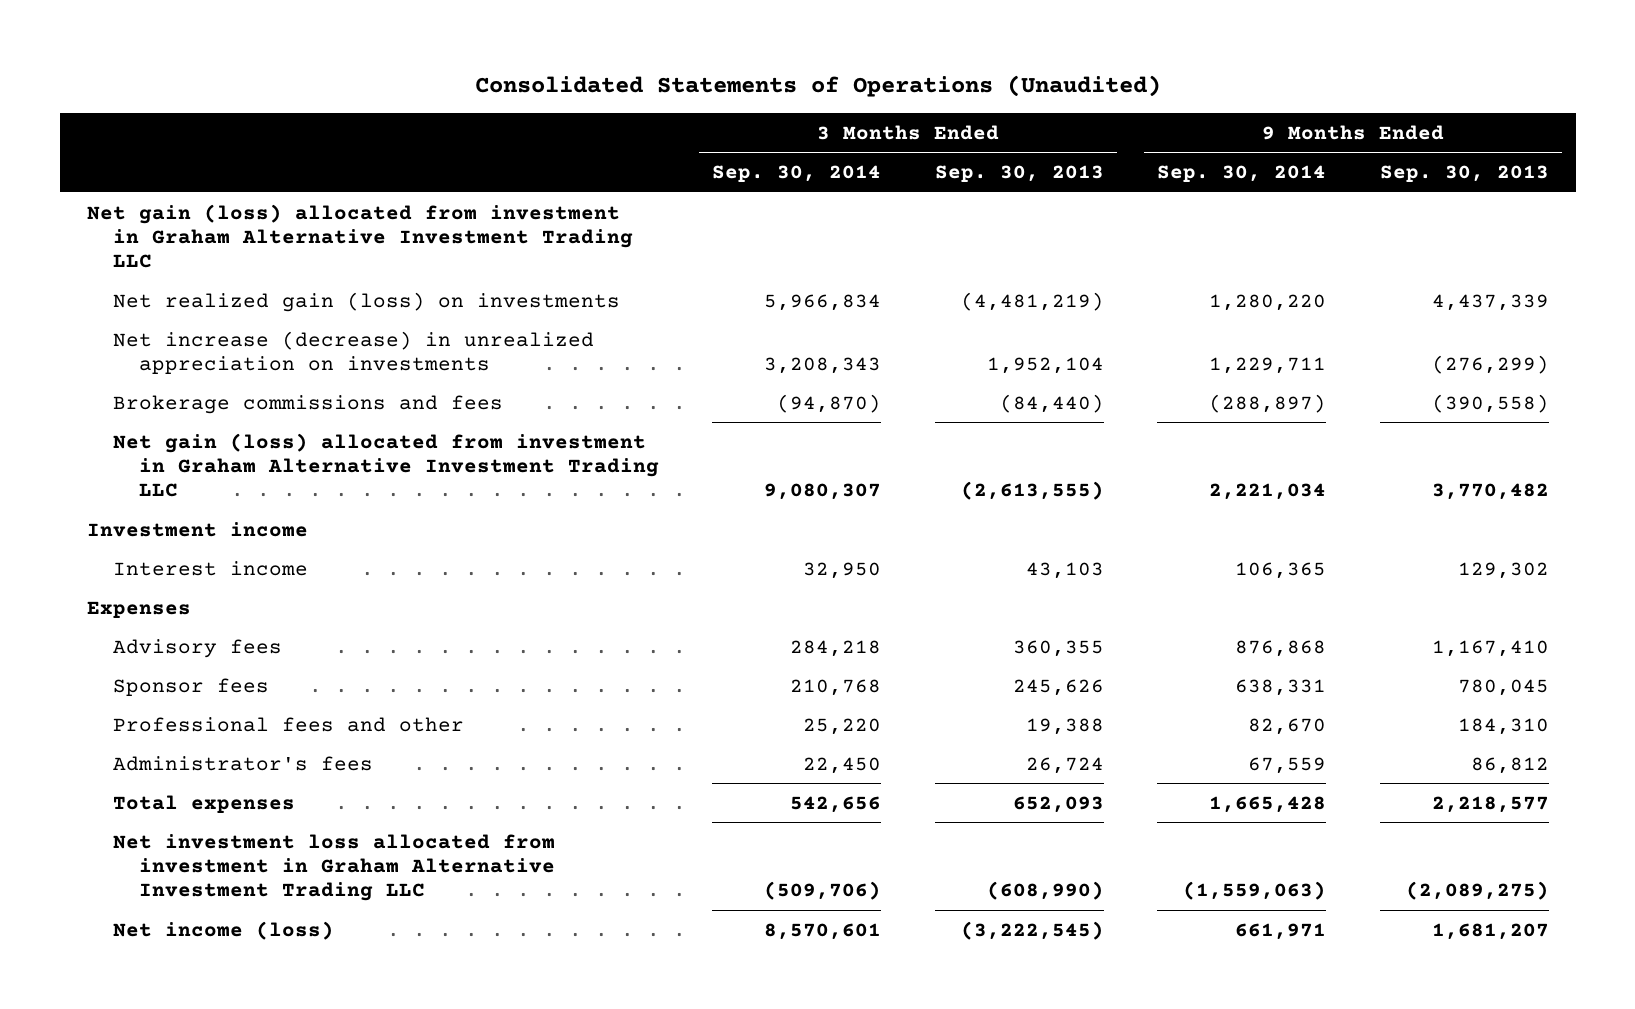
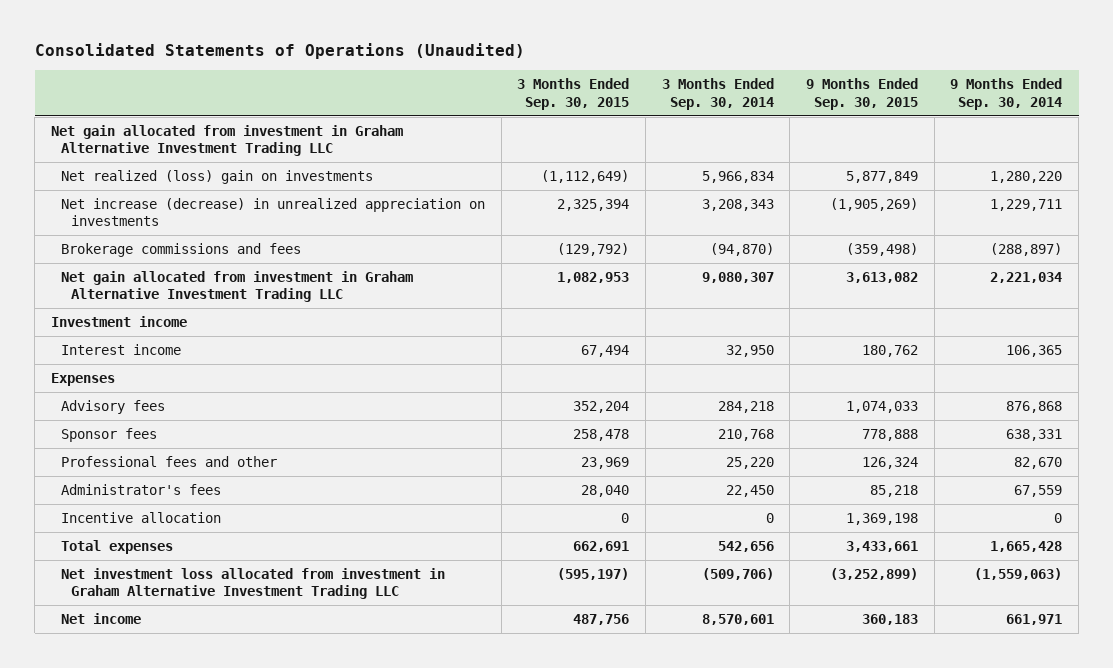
- | 3 Months Ended Sep. 30, 2014 | 3 Months Ended Sep. 30, 2013 | 9 Months Ended Sep. 30, 2014 | 9 Months Ended Sep. 30, 2013
+ | 3 Months Ended Sep. 30, 2015 | 3 Months Ended Sep. 30, 2014 | 9 Months Ended Sep. 30, 2015 | 9 Months Ended Sep. 30, 2014
- Net gain (loss) allocated from investment in Graham Alternative Investment Trading LLC
- Net realized gain (loss) on investments | 5,966,834 | (4,481,219) | 1,280,220 | 4,437,339
+ Net gain allocated from investment in Graham Alternative Investment Trading LLC
+ Net realized (loss) gain on investments | (1,112,649) | 5,966,834 | 5,877,849 | 1,280,220
- Net gain (loss) allocated from investment in Graham Alternative Investment Trading LLC | 9,080,307 | (2,613,555) | 2,221,034 | 3,770,482
+ Net gain allocated from investment in Graham Alternative Investment Trading LLC | 1,082,953 | 9,080,307 | 3,613,082 | 2,221,034
+ Incentive allocation | 0 | 0 | 1,369,198 | 0
- Net income (loss) | 8,570,601 | (3,222,545) | 661,971 | 1,681,207
+ Net income | 487,756 | 8,570,601 | 360,183 | 661,971

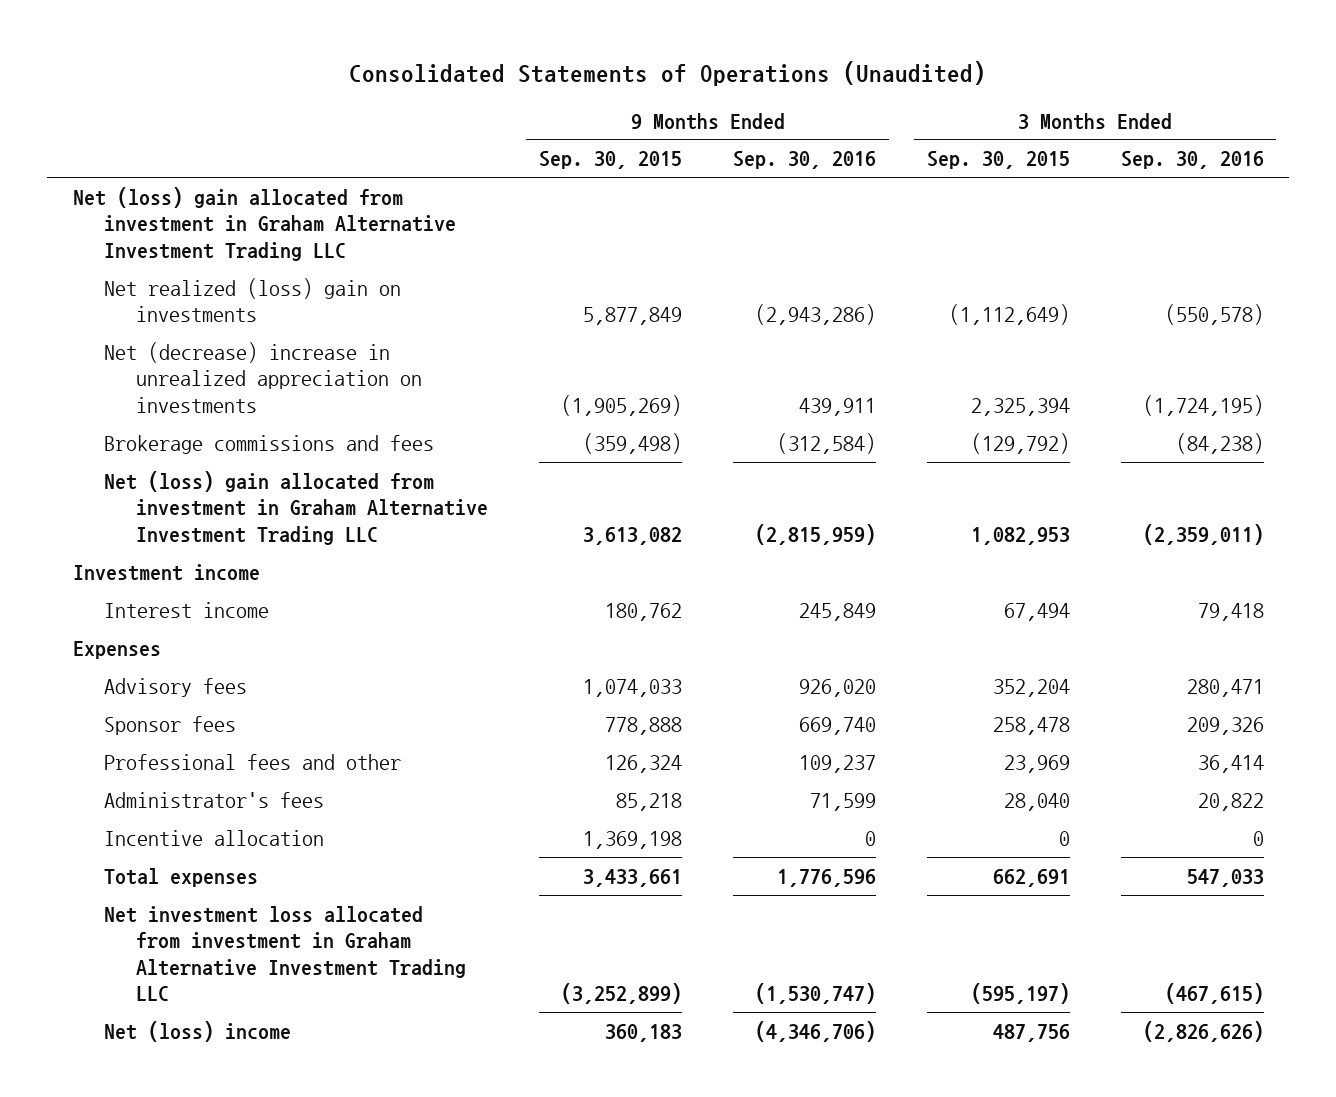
- | 3 Months Ended Sep. 30, 2015 | 3 Months Ended Sep. 30, 2014 | 9 Months Ended Sep. 30, 2015 | 9 Months Ended Sep. 30, 2014
+ | 9 Months Ended Sep. 30, 2015 | 9 Months Ended Sep. 30, 2016 | 3 Months Ended Sep. 30, 2015 | 3 Months Ended Sep. 30, 2016
- Net gain allocated from investment in Graham Alternative Investment Trading LLC
+ Net (loss) gain allocated from investment in Graham Alternative Investment Trading LLC
- Net increase (decrease) in unrealized appreciation on investments | 2,325,394 | 3,208,343 | (1,905,269) | 1,229,711
+ Net (decrease) increase in unrealized appreciation on investments | (1,905,269) | 439,911 | 2,325,394 | (1,724,195)
- Net gain allocated from investment in Graham Alternative Investment Trading LLC | 1,082,953 | 9,080,307 | 3,613,082 | 2,221,034
+ Net (loss) gain allocated from investment in Graham Alternative Investment Trading LLC | 3,613,082 | (2,815,959) | 1,082,953 | (2,359,011)
- Net income | 487,756 | 8,570,601 | 360,183 | 661,971
+ Net (loss) income | 360,183 | (4,346,706) | 487,756 | (2,826,626)

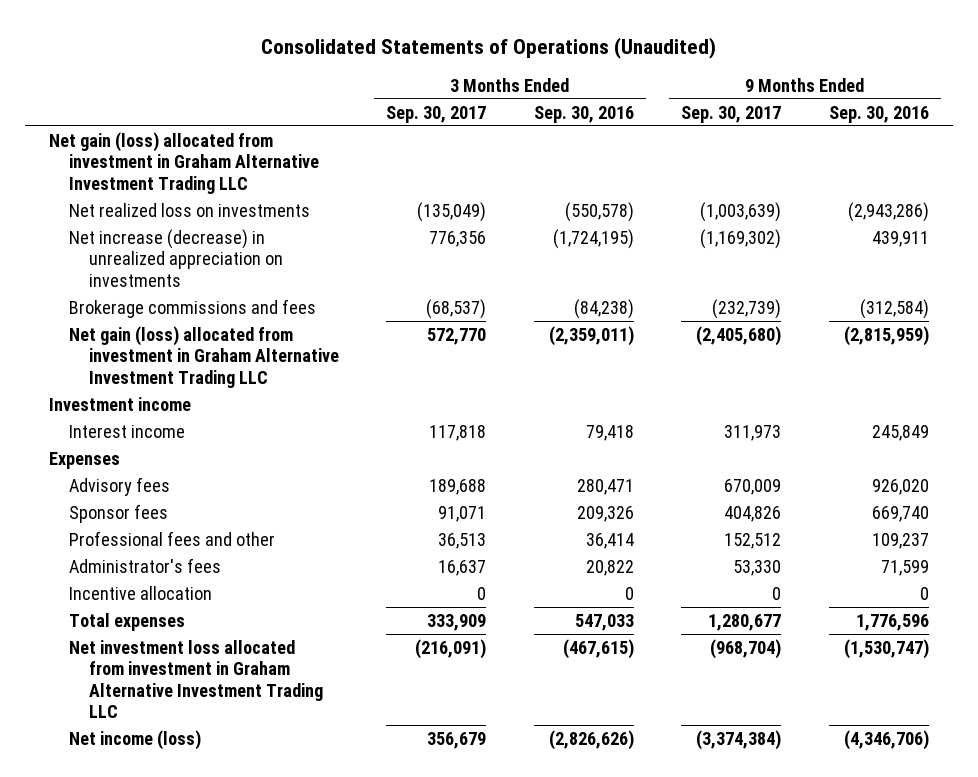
- | 9 Months Ended Sep. 30, 2015 | 9 Months Ended Sep. 30, 2016 | 3 Months Ended Sep. 30, 2015 | 3 Months Ended Sep. 30, 2016
+ | 3 Months Ended Sep. 30, 2017 | 3 Months Ended Sep. 30, 2016 | 9 Months Ended Sep. 30, 2017 | 9 Months Ended Sep. 30, 2016
- Net (loss) gain allocated from investment in Graham Alternative Investment Trading LLC
- Net realized (loss) gain on investments | 5,877,849 | (2,943,286) | (1,112,649) | (550,578)
- Net (decrease) increase in unrealized appreciation on investments | (1,905,269) | 439,911 | 2,325,394 | (1,724,195)
+ Net gain (loss) allocated from investment in Graham Alternative Investment Trading LLC
+ Net realized loss on investments | (135,049) | (550,578) | (1,003,639) | (2,943,286)
+ Net increase (decrease) in unrealized appreciation on investments | 776,356 | (1,724,195) | (1,169,302) | 439,911
- Net (loss) gain allocated from investment in Graham Alternative Investment Trading LLC | 3,613,082 | (2,815,959) | 1,082,953 | (2,359,011)
+ Net gain (loss) allocated from investment in Graham Alternative Investment Trading LLC | 572,770 | (2,359,011) | (2,405,680) | (2,815,959)
- Net (loss) income | 360,183 | (4,346,706) | 487,756 | (2,826,626)
+ Net income (loss) | 356,679 | (2,826,626) | (3,374,384) | (4,346,706)

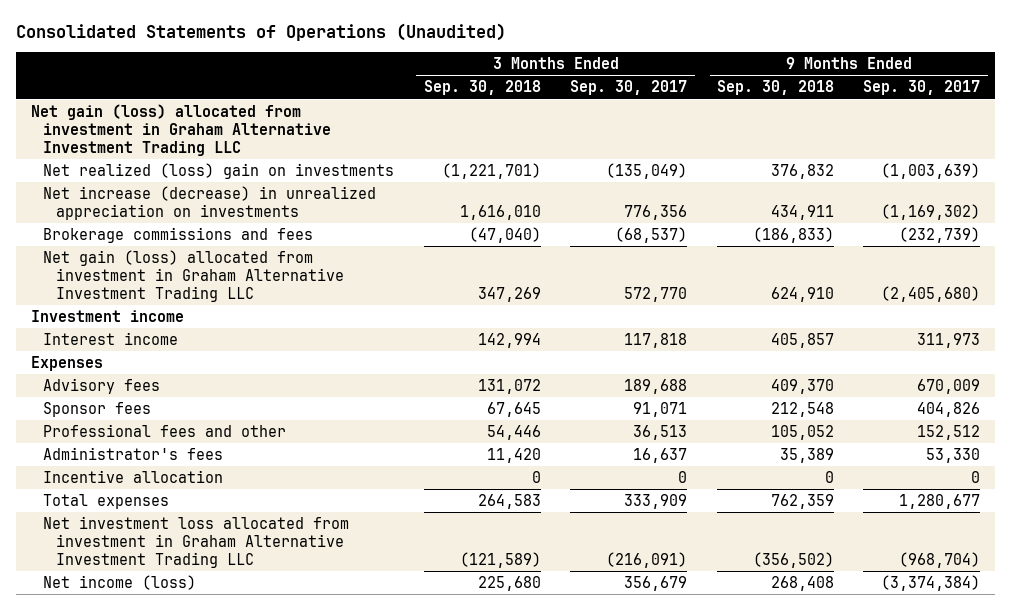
- | 3 Months Ended Sep. 30, 2017 | 3 Months Ended Sep. 30, 2016 | 9 Months Ended Sep. 30, 2017 | 9 Months Ended Sep. 30, 2016
+ | 3 Months Ended Sep. 30, 2018 | 3 Months Ended Sep. 30, 2017 | 9 Months Ended Sep. 30, 2018 | 9 Months Ended Sep. 30, 2017
- Net realized loss on investments | (135,049) | (550,578) | (1,003,639) | (2,943,286)
+ Net realized (loss) gain on investments | (1,221,701) | (135,049) | 376,832 | (1,003,639)

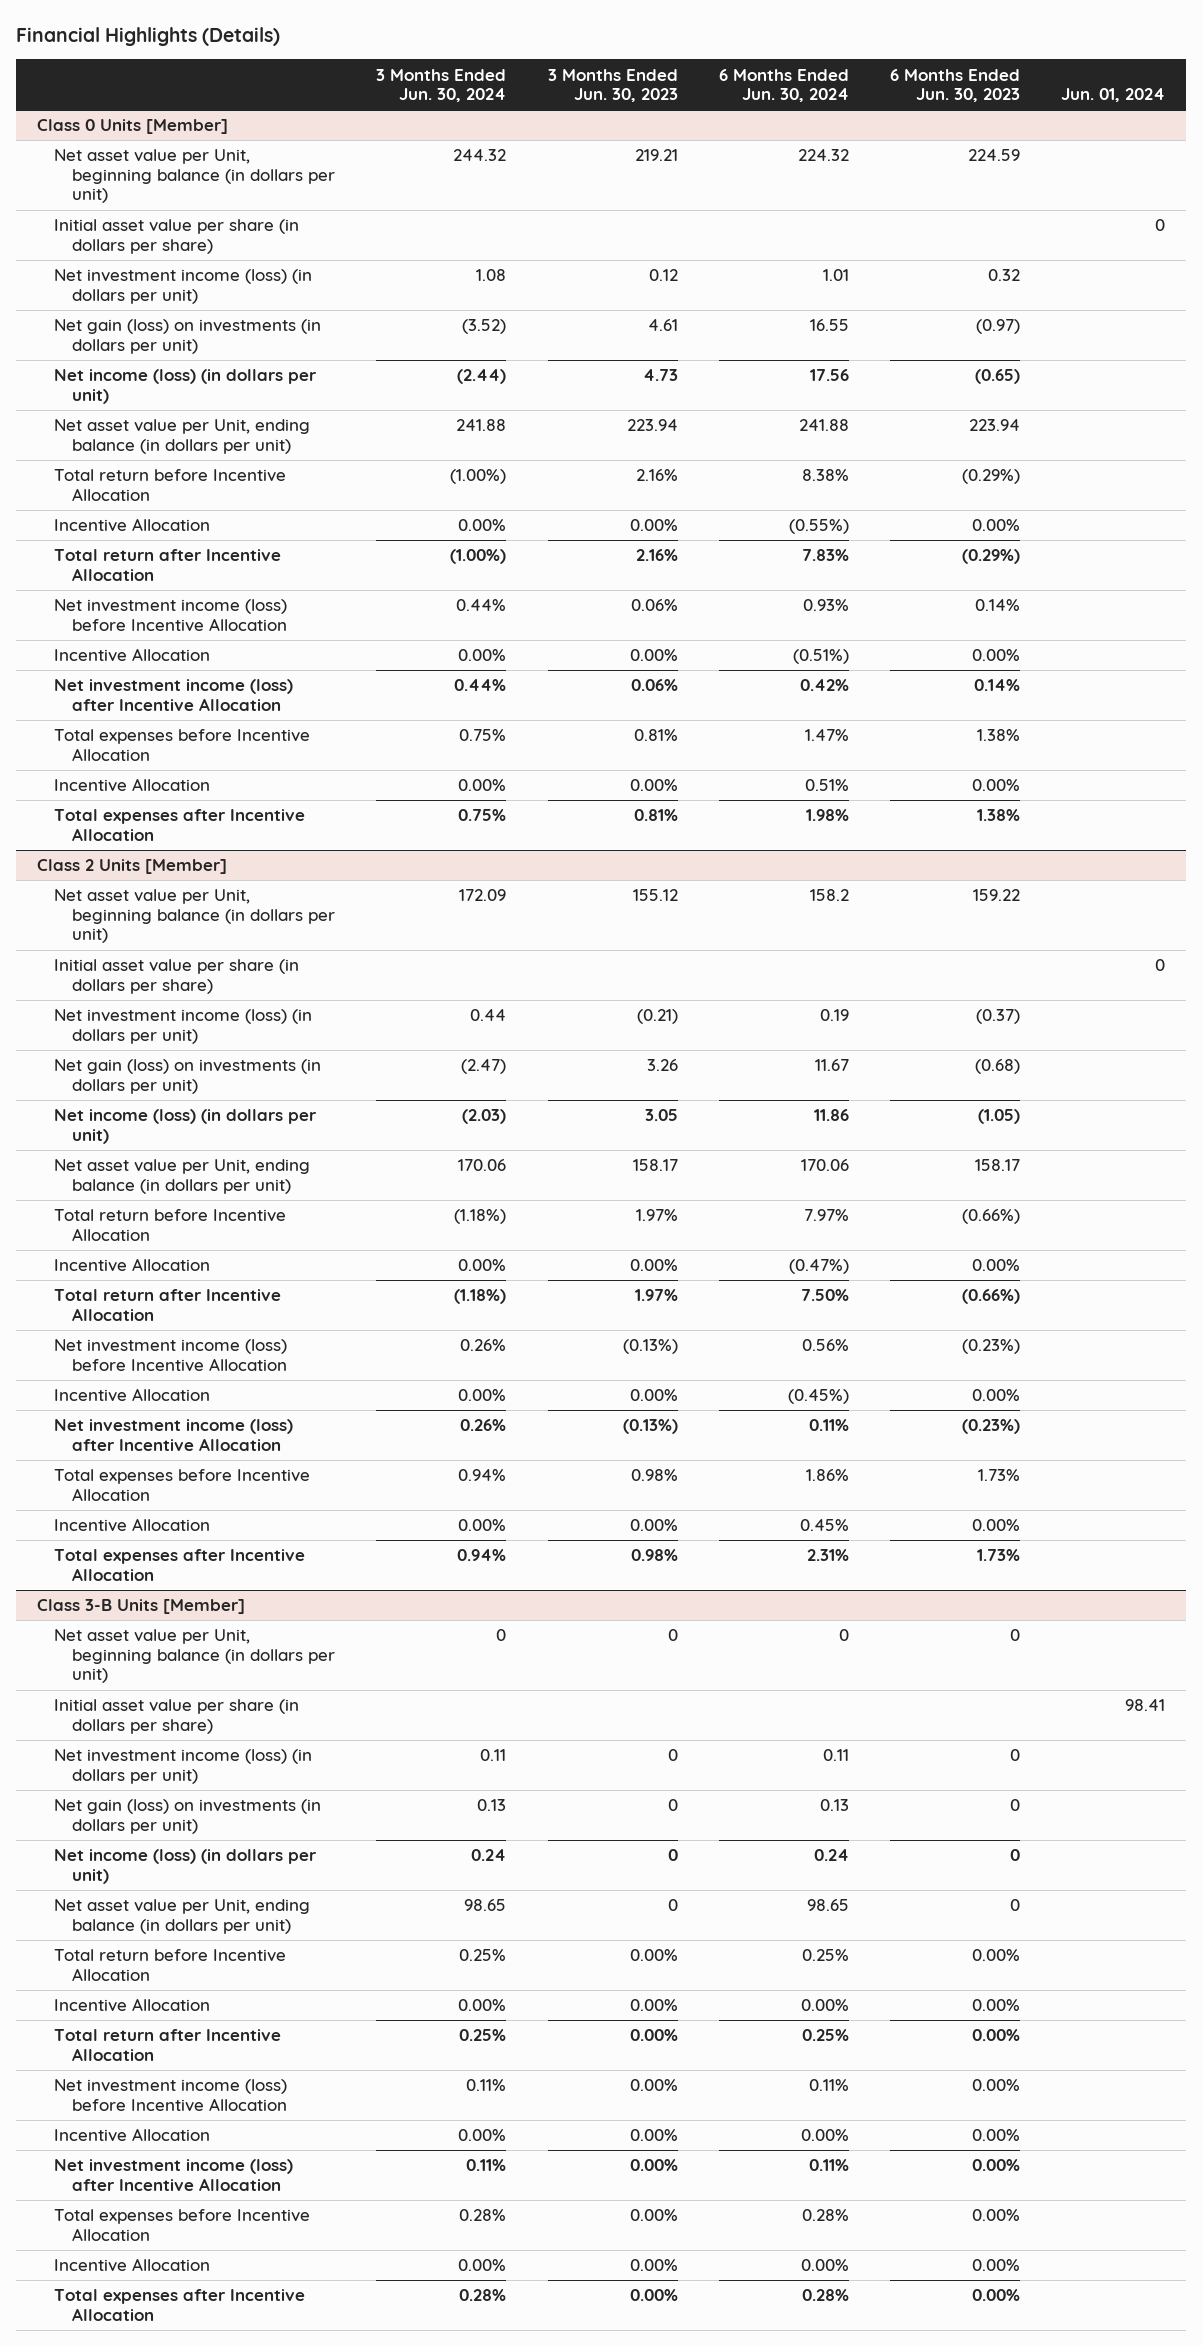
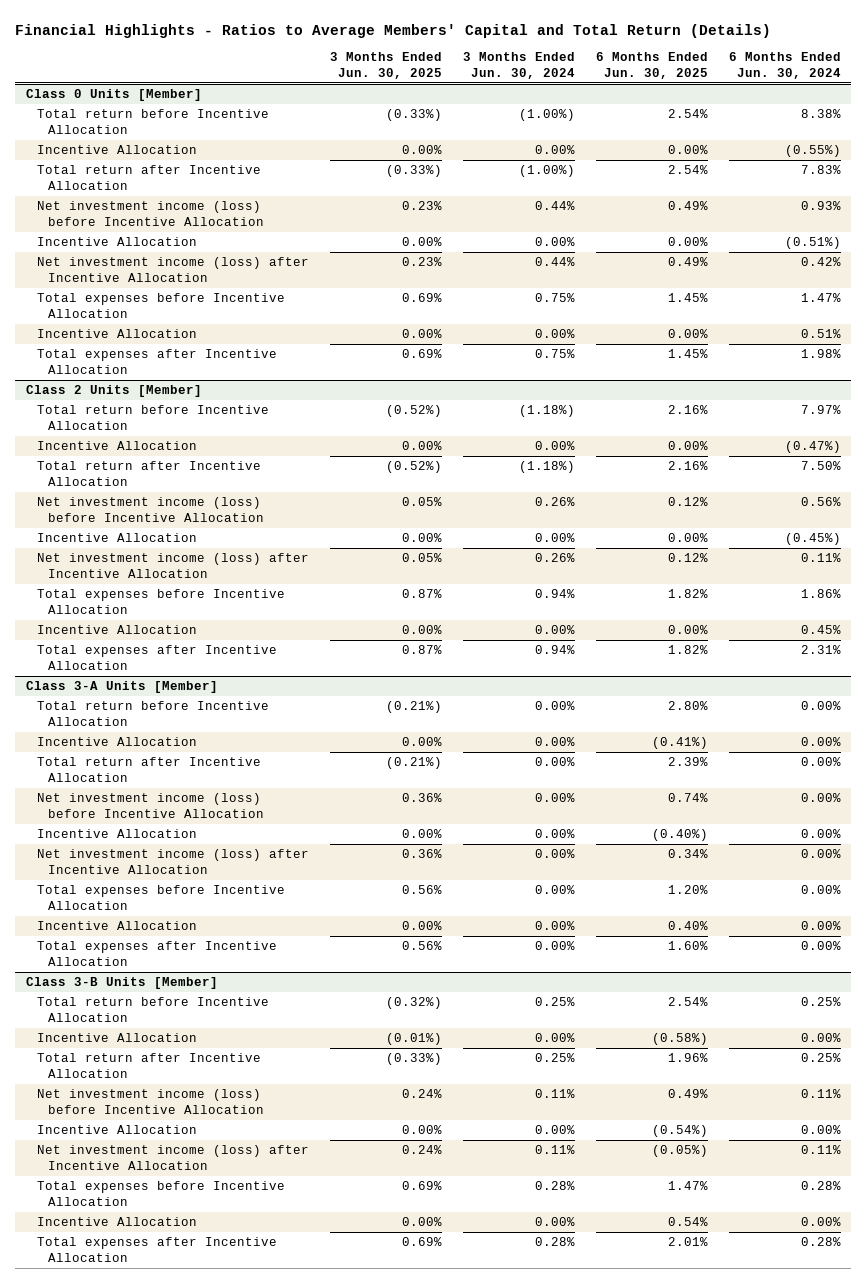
- Financial Highlights (Details)
+ Financial Highlights - Ratios to Average Members' Capital and Total Return (Details)
- | 3 Months Ended Jun. 30, 2024 | 3 Months Ended Jun. 30, 2023 | 6 Months Ended Jun. 30, 2024 | 6 Months Ended Jun. 30, 2023 | Jun. 01, 2024
+ | 3 Months Ended Jun. 30, 2025 | 3 Months Ended Jun. 30, 2024 | 6 Months Ended Jun. 30, 2025 | 6 Months Ended Jun. 30, 2024
@ Class 0 Units [Member]
- Net asset value per Unit, beginning balance (in dollars per unit) | 244.32 | 219.21 | 224.32 | 224.59 |
- Initial asset value per share (in dollars per share) | | | | | 0
- Net investment income (loss) (in dollars per unit) | 1.08 | 0.12 | 1.01 | 0.32 |
- Net gain (loss) on investments (in dollars per unit) | (3.52) | 4.61 | 16.55 | (0.97) |
- Net income (loss) (in dollars per unit) | (2.44) | 4.73 | 17.56 | (0.65) |
- Net asset value per Unit, ending balance (in dollars per unit) | 241.88 | 223.94 | 241.88 | 223.94 |
@ Class 2 Units [Member]
- Net asset value per Unit, beginning balance (in dollars per unit) | 172.09 | 155.12 | 158.2 | 159.22 |
- Initial asset value per share (in dollars per share) | | | | | 0
- Net investment income (loss) (in dollars per unit) | 0.44 | (0.21) | 0.19 | (0.37) |
- Net gain (loss) on investments (in dollars per unit) | (2.47) | 3.26 | 11.67 | (0.68) |
- Net income (loss) (in dollars per unit) | (2.03) | 3.05 | 11.86 | (1.05) |
- Net asset value per Unit, ending balance (in dollars per unit) | 170.06 | 158.17 | 170.06 | 158.17 |
+ Class 3-A Units [Member]
+ Total return before Incentive Allocation | (0.21%) | 0.00% | 2.80% | 0.00%
+ Incentive Allocation | 0.00% | 0.00% | (0.41%) | 0.00%
+ Total return after Incentive Allocation | (0.21%) | 0.00% | 2.39% | 0.00%
+ Net investment income (loss) before Incentive Allocation | 0.36% | 0.00% | 0.74% | 0.00%
+ Incentive Allocation | 0.00% | 0.00% | (0.40%) | 0.00%
+ Net investment income (loss) after Incentive Allocation | 0.36% | 0.00% | 0.34% | 0.00%
+ Total expenses before Incentive Allocation | 0.56% | 0.00% | 1.20% | 0.00%
+ Incentive Allocation | 0.00% | 0.00% | 0.40% | 0.00%
+ Total expenses after Incentive Allocation | 0.56% | 0.00% | 1.60% | 0.00%
@ Class 3-B Units [Member]
- Net asset value per Unit, beginning balance (in dollars per unit) | 0 | 0 | 0 | 0 |
- Initial asset value per share (in dollars per share) | | | | | 98.41
- Net investment income (loss) (in dollars per unit) | 0.11 | 0 | 0.11 | 0 |
- Net gain (loss) on investments (in dollars per unit) | 0.13 | 0 | 0.13 | 0 |
- Net income (loss) (in dollars per unit) | 0.24 | 0 | 0.24 | 0 |
- Net asset value per Unit, ending balance (in dollars per unit) | 98.65 | 0 | 98.65 | 0 |

